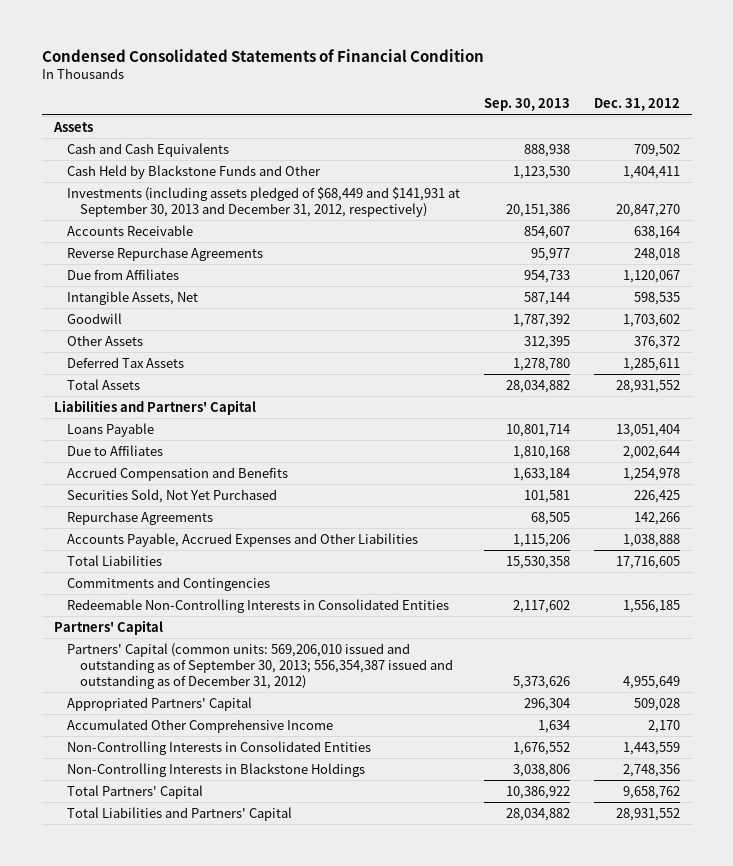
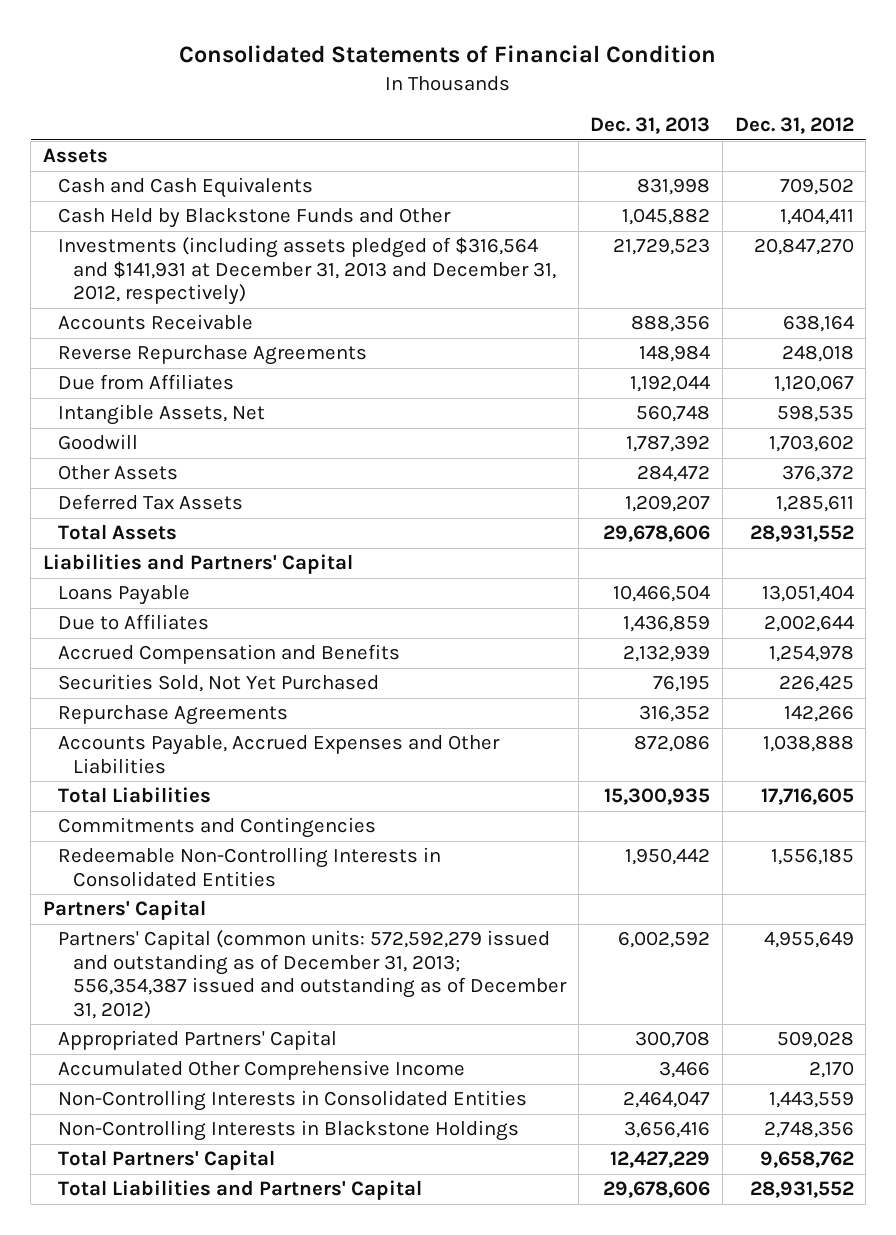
- Condensed Consolidated Statements of Financial Condition
+ Consolidated Statements of Financial Condition
- | Sep. 30, 2013 | Dec. 31, 2012
+ | Dec. 31, 2013 | Dec. 31, 2012
- Investments (including assets pledged of $68,449 and $141,931 at September 30, 2013 and December 31, 2012, respectively) | 20,151,386 | 20,847,270
+ Investments (including assets pledged of $316,564 and $141,931 at December 31, 2013 and December 31, 2012, respectively) | 21,729,523 | 20,847,270
- Partners' Capital (common units: 569,206,010 issued and outstanding as of September 30, 2013; 556,354,387 issued and outstanding as of December 31, 2012) | 5,373,626 | 4,955,649
+ Partners' Capital (common units: 572,592,279 issued and outstanding as of December 31, 2013; 556,354,387 issued and outstanding as of December 31, 2012) | 6,002,592 | 4,955,649

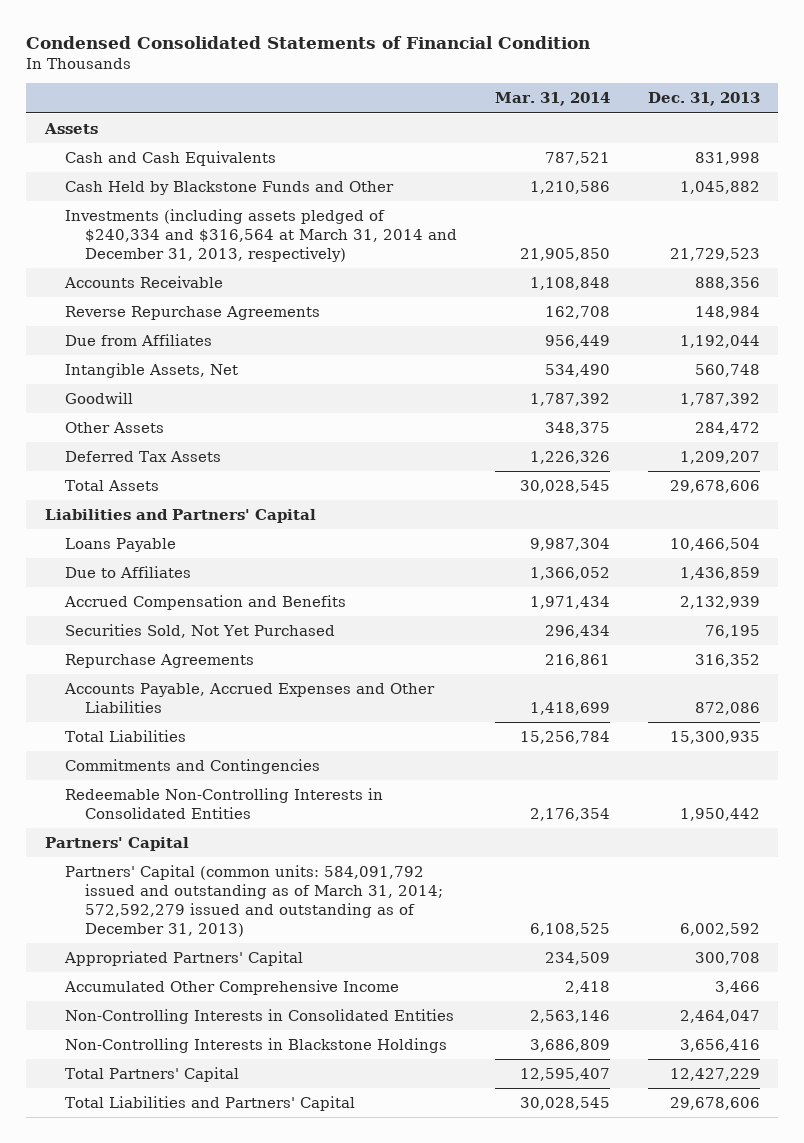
- Consolidated Statements of Financial Condition
+ Condensed Consolidated Statements of Financial Condition
- | Dec. 31, 2013 | Dec. 31, 2012
+ | Mar. 31, 2014 | Dec. 31, 2013
- Investments (including assets pledged of $316,564 and $141,931 at December 31, 2013 and December 31, 2012, respectively) | 21,729,523 | 20,847,270
+ Investments (including assets pledged of $240,334 and $316,564 at March 31, 2014 and December 31, 2013, respectively) | 21,905,850 | 21,729,523
- Partners' Capital (common units: 572,592,279 issued and outstanding as of December 31, 2013; 556,354,387 issued and outstanding as of December 31, 2012) | 6,002,592 | 4,955,649
+ Partners' Capital (common units: 584,091,792 issued and outstanding as of March 31, 2014; 572,592,279 issued and outstanding as of December 31, 2013) | 6,108,525 | 6,002,592

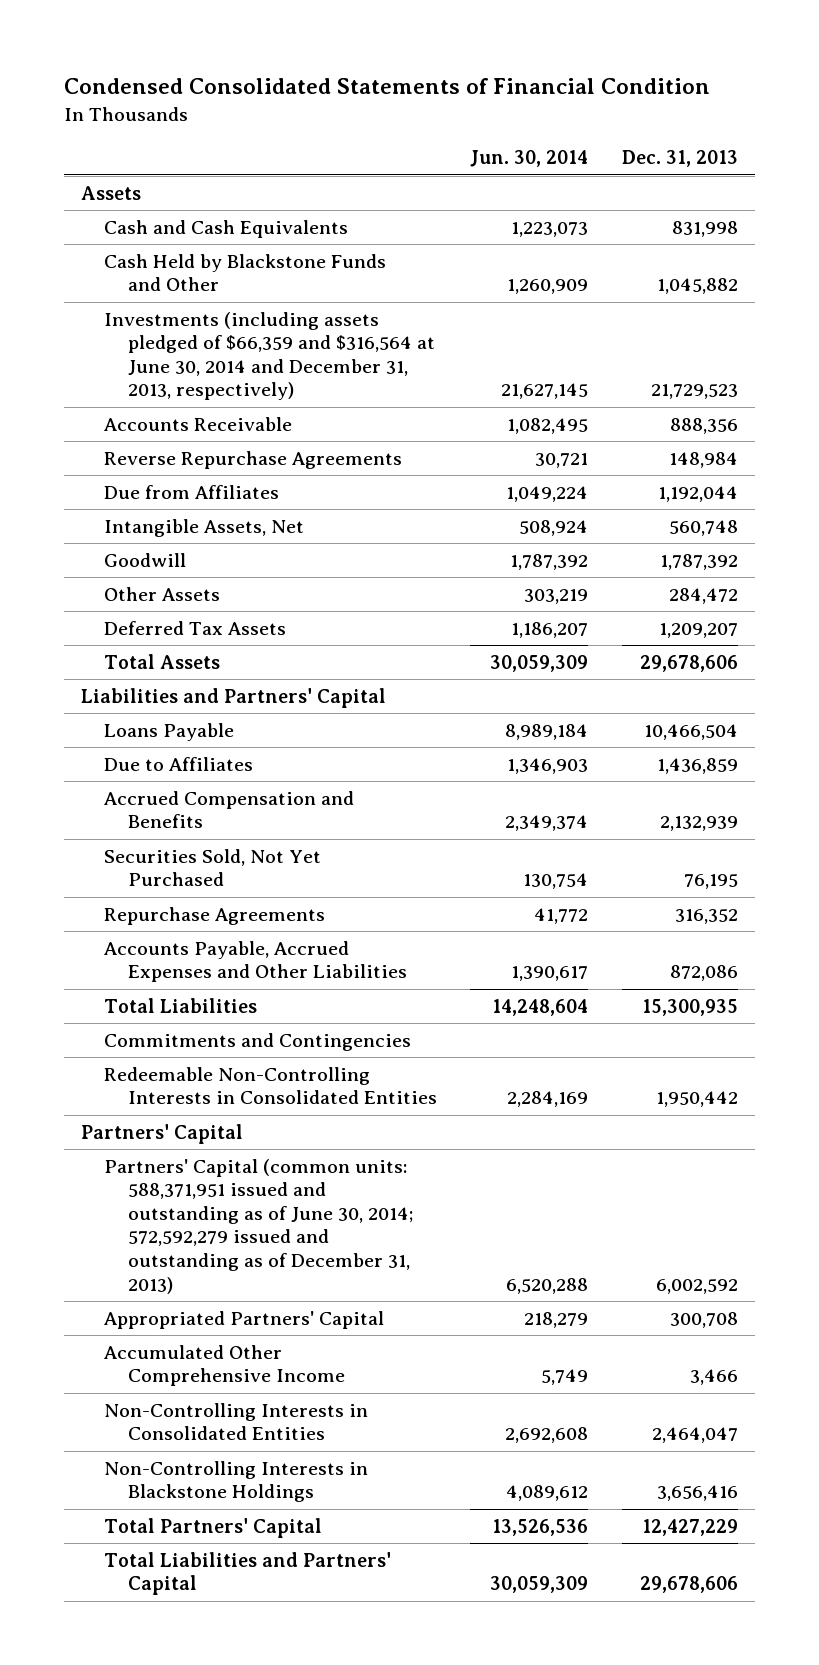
- | Mar. 31, 2014 | Dec. 31, 2013
+ | Jun. 30, 2014 | Dec. 31, 2013
- Investments (including assets pledged of $240,334 and $316,564 at March 31, 2014 and December 31, 2013, respectively) | 21,905,850 | 21,729,523
+ Investments (including assets pledged of $66,359 and $316,564 at June 30, 2014 and December 31, 2013, respectively) | 21,627,145 | 21,729,523
- Partners' Capital (common units: 584,091,792 issued and outstanding as of March 31, 2014; 572,592,279 issued and outstanding as of December 31, 2013) | 6,108,525 | 6,002,592
+ Partners' Capital (common units: 588,371,951 issued and outstanding as of June 30, 2014; 572,592,279 issued and outstanding as of December 31, 2013) | 6,520,288 | 6,002,592

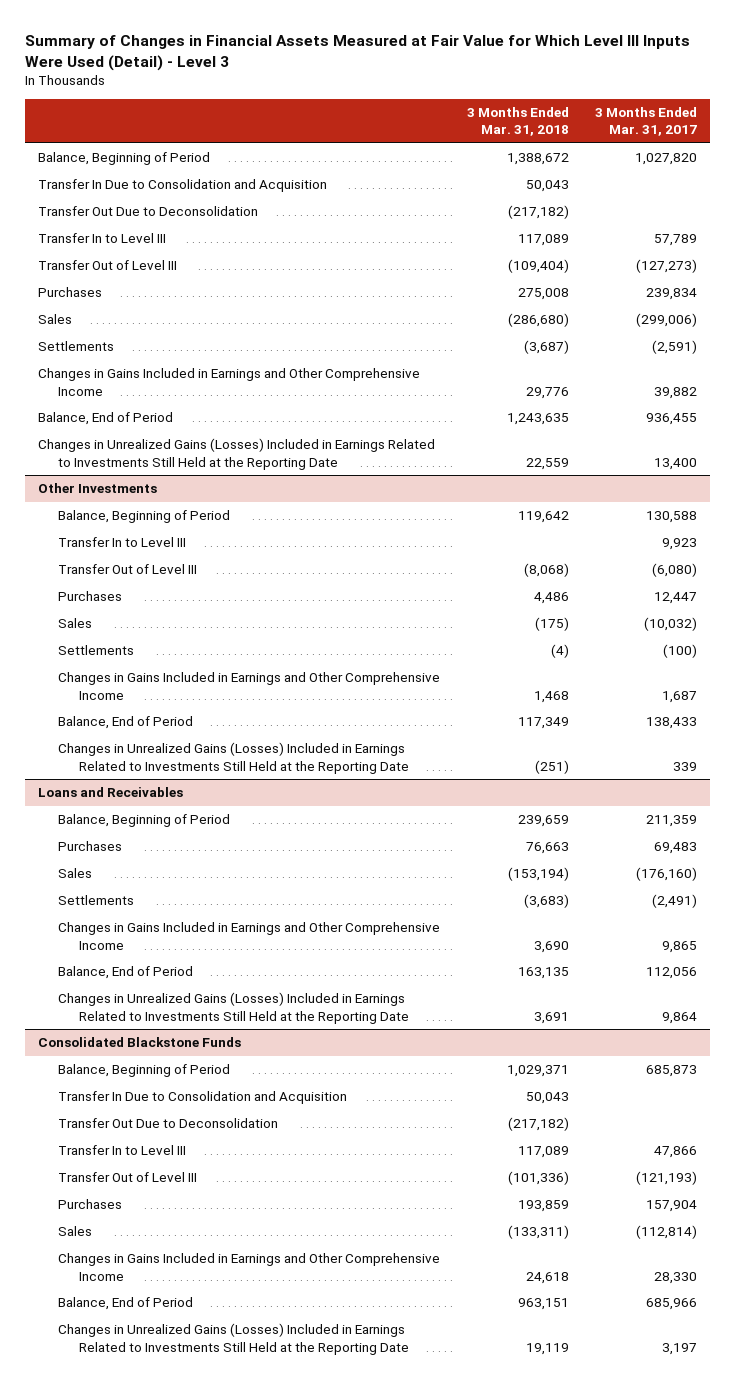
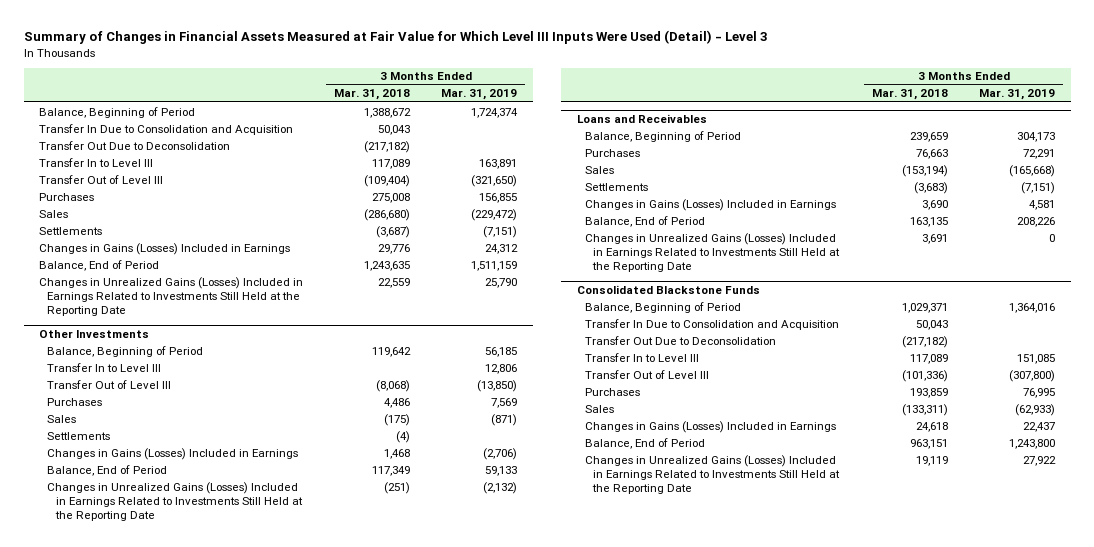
- | 3 Months Ended Mar. 31, 2018 | 3 Months Ended Mar. 31, 2017
+ | 3 Months Ended Mar. 31, 2018 | 3 Months Ended Mar. 31, 2019
- Changes in Gains Included in Earnings and Other Comprehensive Income | 29,776 | 39,882
+ Changes in Gains (Losses) Included in Earnings | 29,776 | 24,312
@ Other Investments
- Changes in Gains Included in Earnings and Other Comprehensive Income | 1,468 | 1,687
+ Changes in Gains (Losses) Included in Earnings | 1,468 | (2,706)
@ Loans and Receivables
- Changes in Gains Included in Earnings and Other Comprehensive Income | 3,690 | 9,865
+ Changes in Gains (Losses) Included in Earnings | 3,690 | 4,581
@ Consolidated Blackstone Funds
- Changes in Gains Included in Earnings and Other Comprehensive Income | 24,618 | 28,330
+ Changes in Gains (Losses) Included in Earnings | 24,618 | 22,437

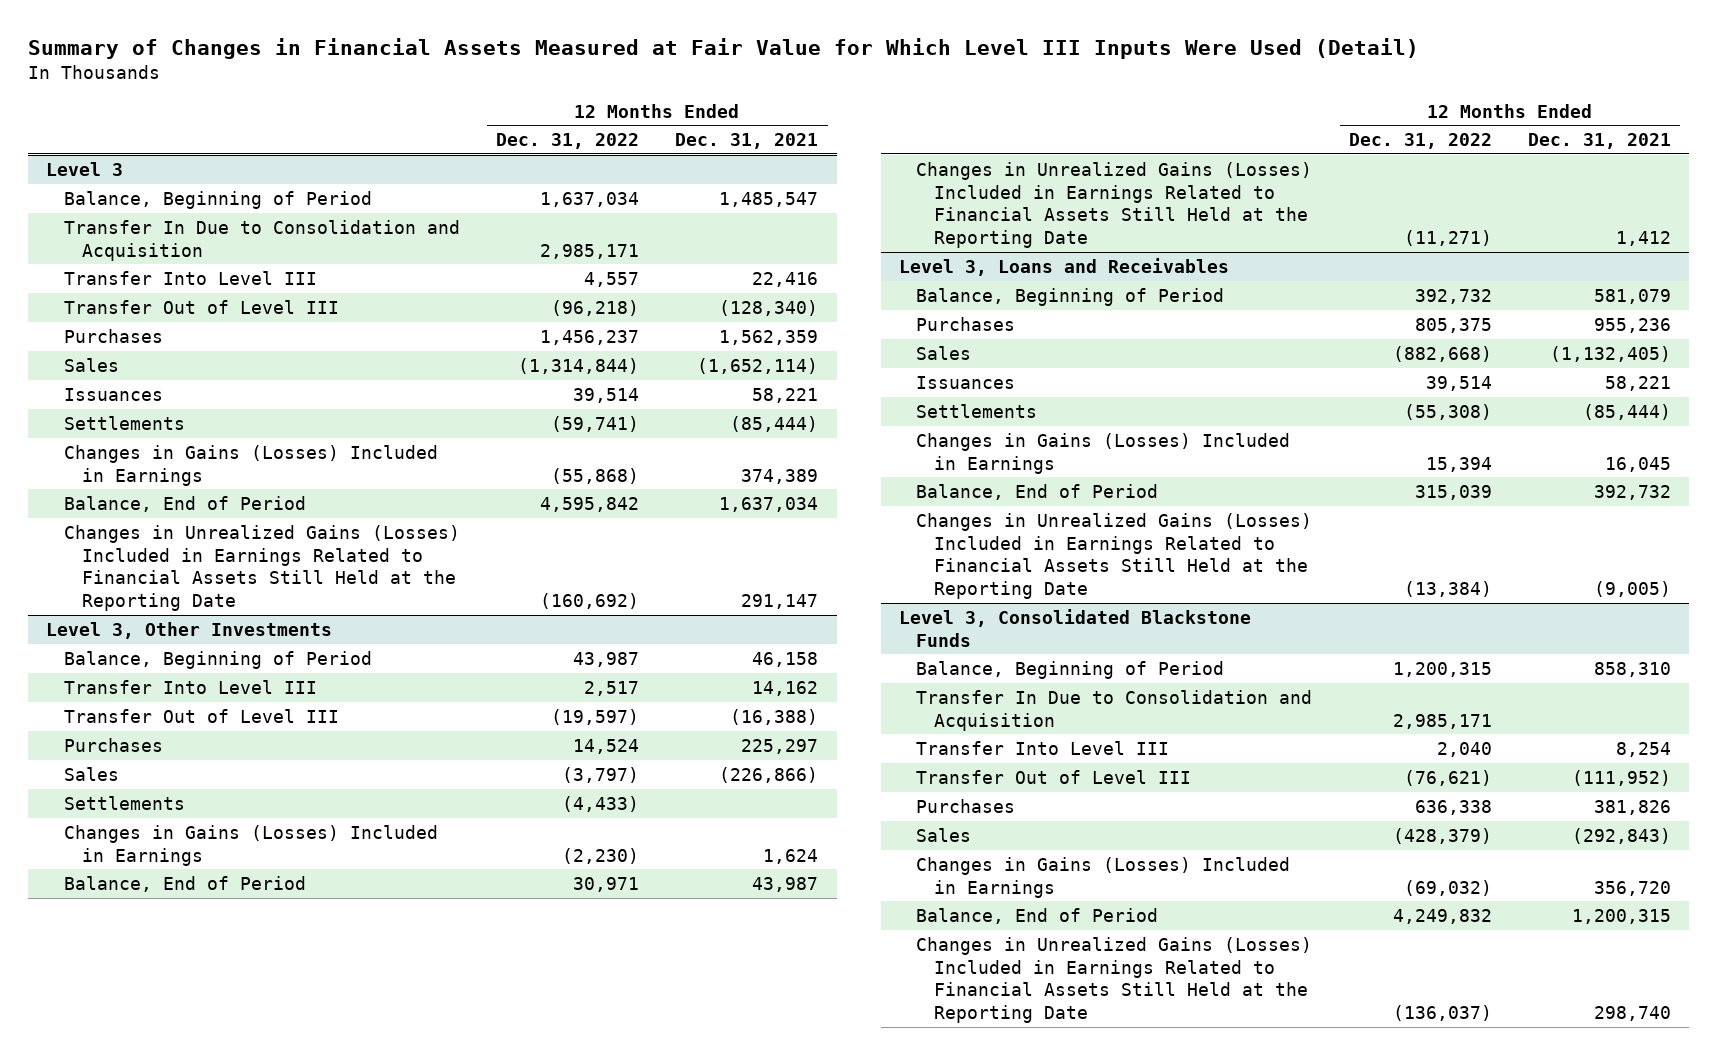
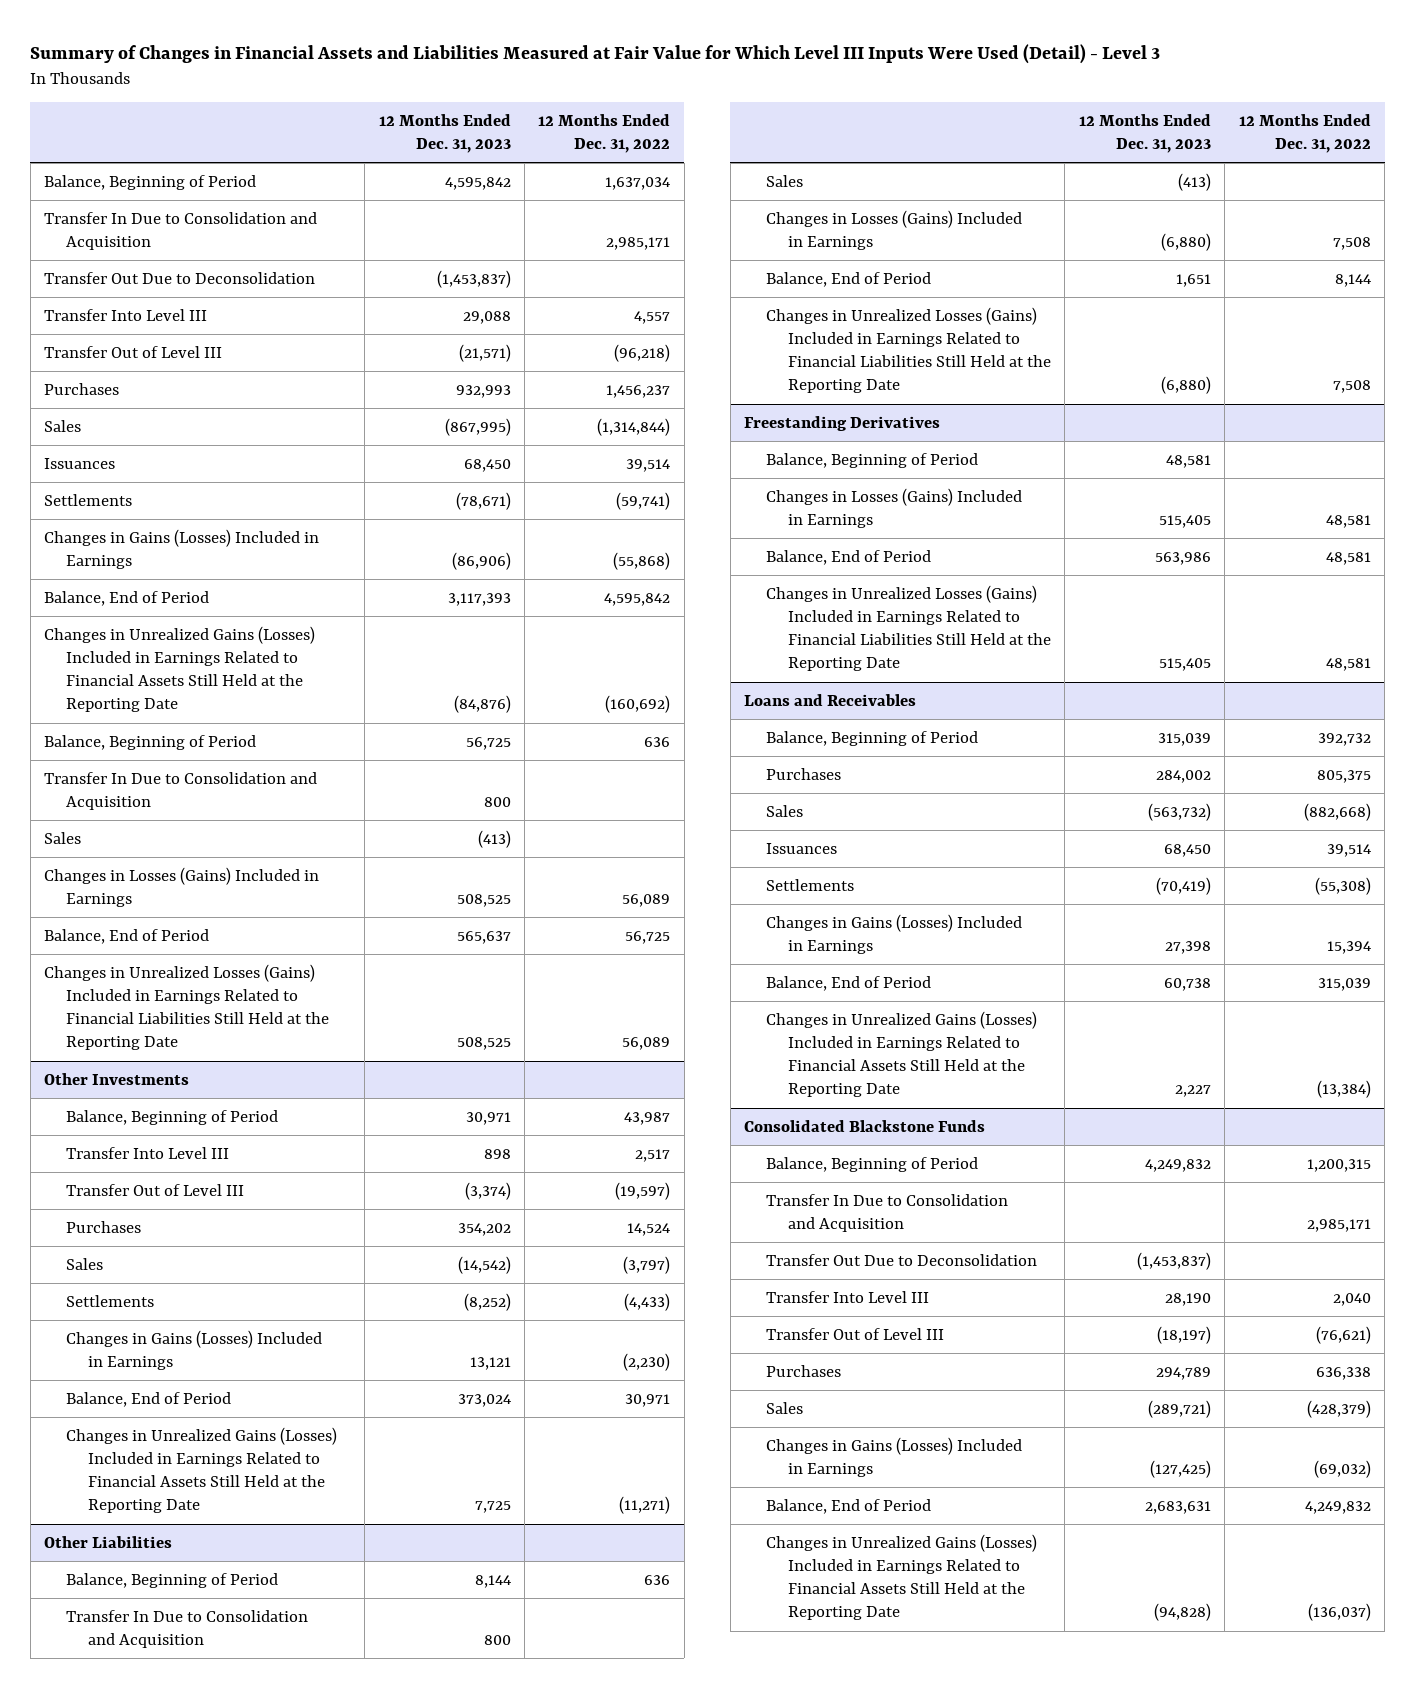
- Summary of Changes in Financial Assets Measured at Fair Value for Which Level III Inputs Were Used (Detail)
+ Summary of Changes in Financial Assets and Liabilities Measured at Fair Value for Which Level III Inputs Were Used (Detail) - Level 3
- | 12 Months Ended Dec. 31, 2022 | 12 Months Ended Dec. 31, 2021
+ | 12 Months Ended Dec. 31, 2023 | 12 Months Ended Dec. 31, 2022
- Level 3
+ Transfer Out Due to Deconsolidation | (1,453,837) |
- Level 3, Other Investments
+ Balance, Beginning of Period | 56,725 | 636
+ Transfer In Due to Consolidation and Acquisition | 800 |
+ Sales | (413) |
+ Changes in Losses (Gains) Included in Earnings | 508,525 | 56,089
+ Balance, End of Period | 565,637 | 56,725
+ Changes in Unrealized Losses (Gains) Included in Earnings Related to Financial Liabilities Still Held at the Reporting Date | 508,525 | 56,089
+ Other Investments
- Level 3, Loans and Receivables
+ Other Liabilities
+ Balance, Beginning of Period | 8,144 | 636
+ Transfer In Due to Consolidation and Acquisition | 800 |
+ Sales | (413) |
+ Changes in Losses (Gains) Included in Earnings | (6,880) | 7,508
+ Balance, End of Period | 1,651 | 8,144
+ Changes in Unrealized Losses (Gains) Included in Earnings Related to Financial Liabilities Still Held at the Reporting Date | (6,880) | 7,508
+ Freestanding Derivatives
+ Balance, Beginning of Period | 48,581 |
+ Changes in Losses (Gains) Included in Earnings | 515,405 | 48,581
+ Balance, End of Period | 563,986 | 48,581
+ Changes in Unrealized Losses (Gains) Included in Earnings Related to Financial Liabilities Still Held at the Reporting Date | 515,405 | 48,581
+ Loans and Receivables
- Level 3, Consolidated Blackstone Funds
+ Consolidated Blackstone Funds
+ Transfer Out Due to Deconsolidation | (1,453,837) |

